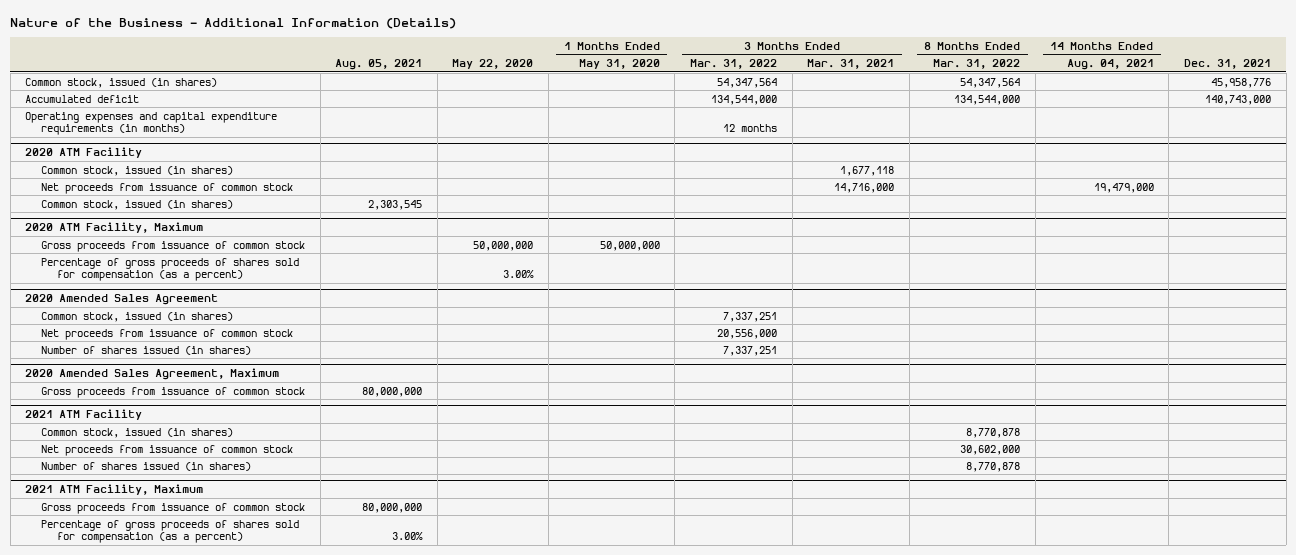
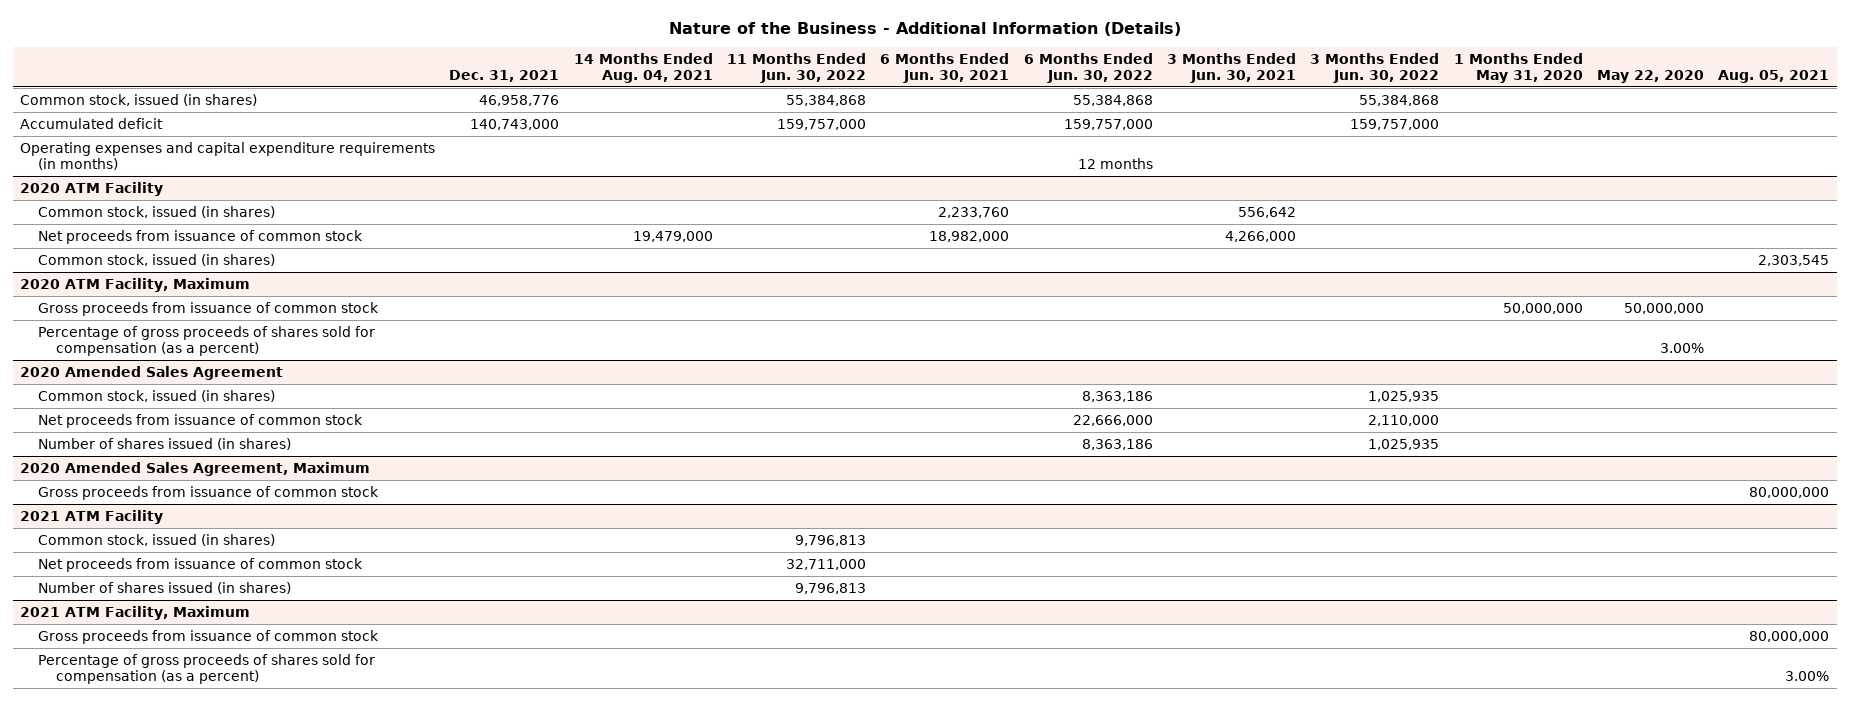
- | Aug. 05, 2021 | May 22, 2020 | 1 Months Ended May 31, 2020 | 3 Months Ended Mar. 31, 2022 | 3 Months Ended Mar. 31, 2021 | 8 Months Ended Mar. 31, 2022 | 14 Months Ended Aug. 04, 2021 | Dec. 31, 2021
+ | Dec. 31, 2021 | 14 Months Ended Aug. 04, 2021 | 11 Months Ended Jun. 30, 2022 | 6 Months Ended Jun. 30, 2021 | 6 Months Ended Jun. 30, 2022 | 3 Months Ended Jun. 30, 2021 | 3 Months Ended Jun. 30, 2022 | 1 Months Ended May 31, 2020 | May 22, 2020 | Aug. 05, 2021
- Common stock, issued (in shares) | | | | 54,347,564 | | 54,347,564 | | 45,958,776
+ Common stock, issued (in shares) | 46,958,776 | | 55,384,868 | | 55,384,868 | | 55,384,868 | | |

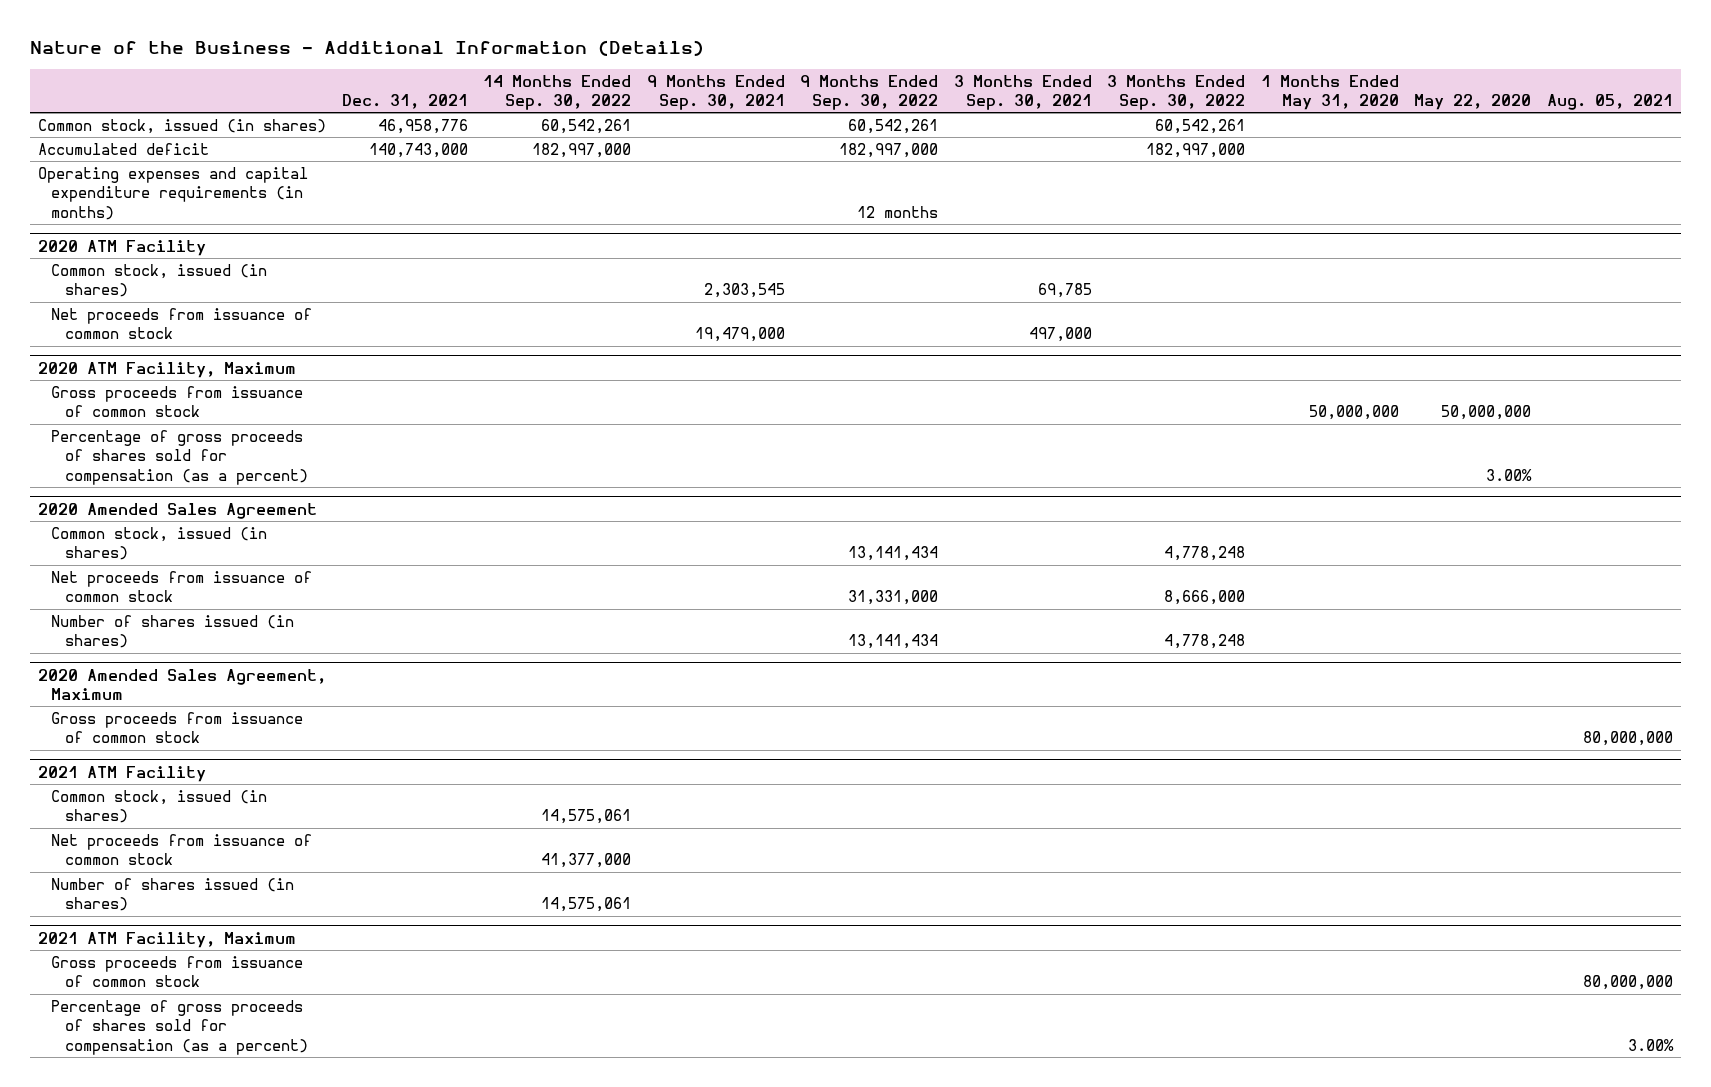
- | Dec. 31, 2021 | 14 Months Ended Aug. 04, 2021 | 11 Months Ended Jun. 30, 2022 | 6 Months Ended Jun. 30, 2021 | 6 Months Ended Jun. 30, 2022 | 3 Months Ended Jun. 30, 2021 | 3 Months Ended Jun. 30, 2022 | 1 Months Ended May 31, 2020 | May 22, 2020 | Aug. 05, 2021
+ | Dec. 31, 2021 | 14 Months Ended Sep. 30, 2022 | 9 Months Ended Sep. 30, 2021 | 9 Months Ended Sep. 30, 2022 | 3 Months Ended Sep. 30, 2021 | 3 Months Ended Sep. 30, 2022 | 1 Months Ended May 31, 2020 | May 22, 2020 | Aug. 05, 2021
@ 2020 ATM Facility
- Common stock, issued (in shares) | | | | | | | | | | 2,303,545

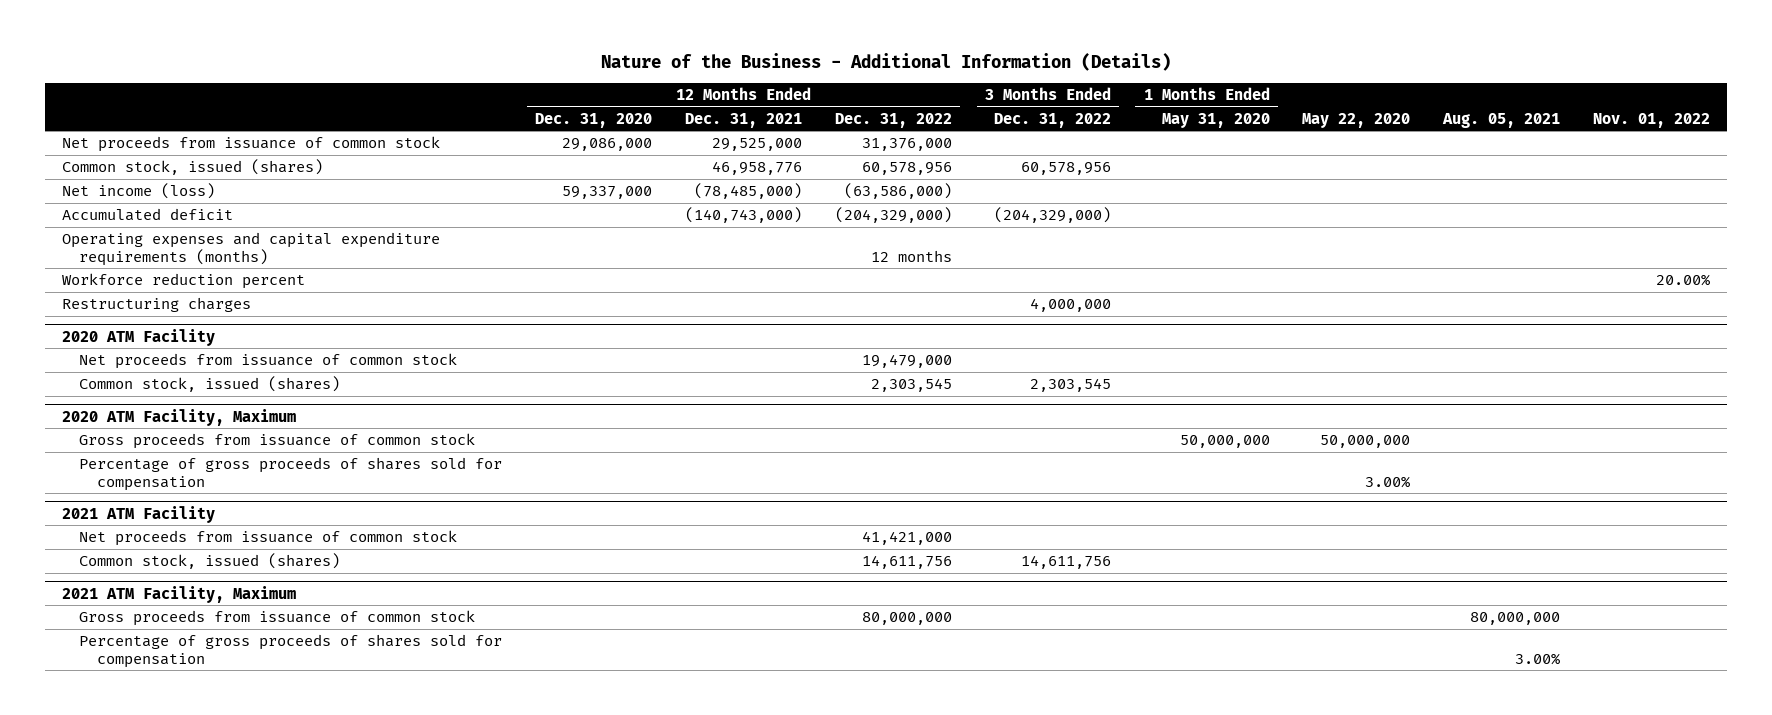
- | Dec. 31, 2021 | 14 Months Ended Sep. 30, 2022 | 9 Months Ended Sep. 30, 2021 | 9 Months Ended Sep. 30, 2022 | 3 Months Ended Sep. 30, 2021 | 3 Months Ended Sep. 30, 2022 | 1 Months Ended May 31, 2020 | May 22, 2020 | Aug. 05, 2021
+ | 12 Months Ended Dec. 31, 2020 | 12 Months Ended Dec. 31, 2021 | 12 Months Ended Dec. 31, 2022 | 3 Months Ended Dec. 31, 2022 | 1 Months Ended May 31, 2020 | May 22, 2020 | Aug. 05, 2021 | Nov. 01, 2022
- Common stock, issued (in shares) | 46,958,776 | 60,542,261 | | 60,542,261 | | 60,542,261 | | |
+ Net proceeds from issuance of common stock | 29,086,000 | 29,525,000 | 31,376,000 | | | | |
+ Common stock, issued (shares) | | 46,958,776 | 60,578,956 | 60,578,956 | | | |
+ Net income (loss) | 59,337,000 | (78,485,000) | (63,586,000) | | | | |
- Operating expenses and capital expenditure requirements (in months) | | | | 12 months | | | | |
+ Operating expenses and capital expenditure requirements (months) | | | 12 months | | | | |
+ Workforce reduction percent | | | | | | | | 20.00%
+ Restructuring charges | | | | 4,000,000 | | | |
@ 2020 ATM Facility
- Common stock, issued (in shares) | | | 2,303,545 | | 69,785 | | | |
+ Common stock, issued (shares) | | | 2,303,545 | 2,303,545 | | | |
@ 2020 ATM Facility, Maximum
- Percentage of gross proceeds of shares sold for compensation (as a percent) | | | | | | | | 3.00% |
- 2020 Amended Sales Agreement
- Common stock, issued (in shares) | | | | 13,141,434 | | 4,778,248 | | |
- Net proceeds from issuance of common stock | | | | 31,331,000 | | 8,666,000 | | |
- Number of shares issued (in shares) | | | | 13,141,434 | | 4,778,248 | | |
- 2020 Amended Sales Agreement, Maximum
- Gross proceeds from issuance of common stock | | | | | | | | | 80,000,000
@ 2020 ATM Facility, Maximum
+ Percentage of gross proceeds of shares sold for compensation | | | | | | 3.00% | |
@ 2021 ATM Facility
- Common stock, issued (in shares) | | 14,575,061 | | | | | | |
- Number of shares issued (in shares) | | 14,575,061 | | | | | | |
+ Common stock, issued (shares) | | | 14,611,756 | 14,611,756 | | | |
@ 2021 ATM Facility, Maximum
- Percentage of gross proceeds of shares sold for compensation (as a percent) | | | | | | | | | 3.00%
+ Percentage of gross proceeds of shares sold for compensation | | | | | | | 3.00% |

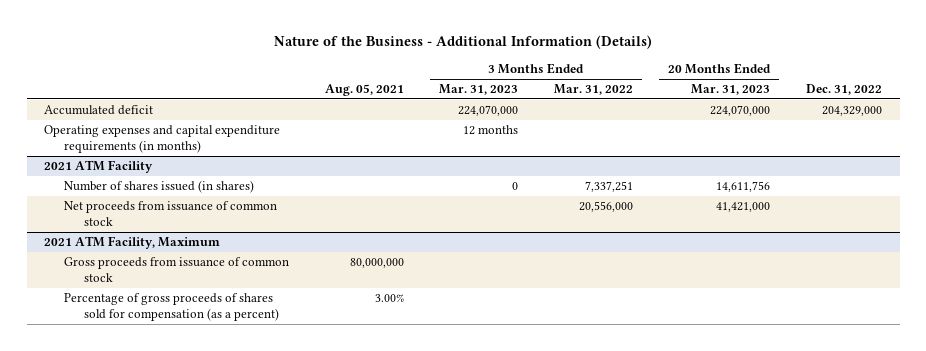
- | 12 Months Ended Dec. 31, 2020 | 12 Months Ended Dec. 31, 2021 | 12 Months Ended Dec. 31, 2022 | 3 Months Ended Dec. 31, 2022 | 1 Months Ended May 31, 2020 | May 22, 2020 | Aug. 05, 2021 | Nov. 01, 2022
+ | Aug. 05, 2021 | 3 Months Ended Mar. 31, 2023 | 3 Months Ended Mar. 31, 2022 | 20 Months Ended Mar. 31, 2023 | Dec. 31, 2022
- Net proceeds from issuance of common stock | 29,086,000 | 29,525,000 | 31,376,000 | | | | |
- Common stock, issued (shares) | | 46,958,776 | 60,578,956 | 60,578,956 | | | |
- Net income (loss) | 59,337,000 | (78,485,000) | (63,586,000) | | | | |
- Operating expenses and capital expenditure requirements (months) | | | 12 months | | | | |
- Workforce reduction percent | | | | | | | | 20.00%
- Restructuring charges | | | | 4,000,000 | | | |
- 2020 ATM Facility
- Net proceeds from issuance of common stock | | | 19,479,000 | | | | |
- Common stock, issued (shares) | | | 2,303,545 | 2,303,545 | | | |
- 2020 ATM Facility, Maximum
- Gross proceeds from issuance of common stock | | | | | 50,000,000 | 50,000,000 | |
- Percentage of gross proceeds of shares sold for compensation | | | | | | 3.00% | |
+ Operating expenses and capital expenditure requirements (in months) | | 12 months | | |
@ 2021 ATM Facility
+ Number of shares issued (in shares) | | 0 | 7,337,251 | 14,611,756 |
- Common stock, issued (shares) | | | 14,611,756 | 14,611,756 | | | |
@ 2021 ATM Facility, Maximum
- Percentage of gross proceeds of shares sold for compensation | | | | | | | 3.00% |
+ Percentage of gross proceeds of shares sold for compensation (as a percent) | 3.00% | | | |

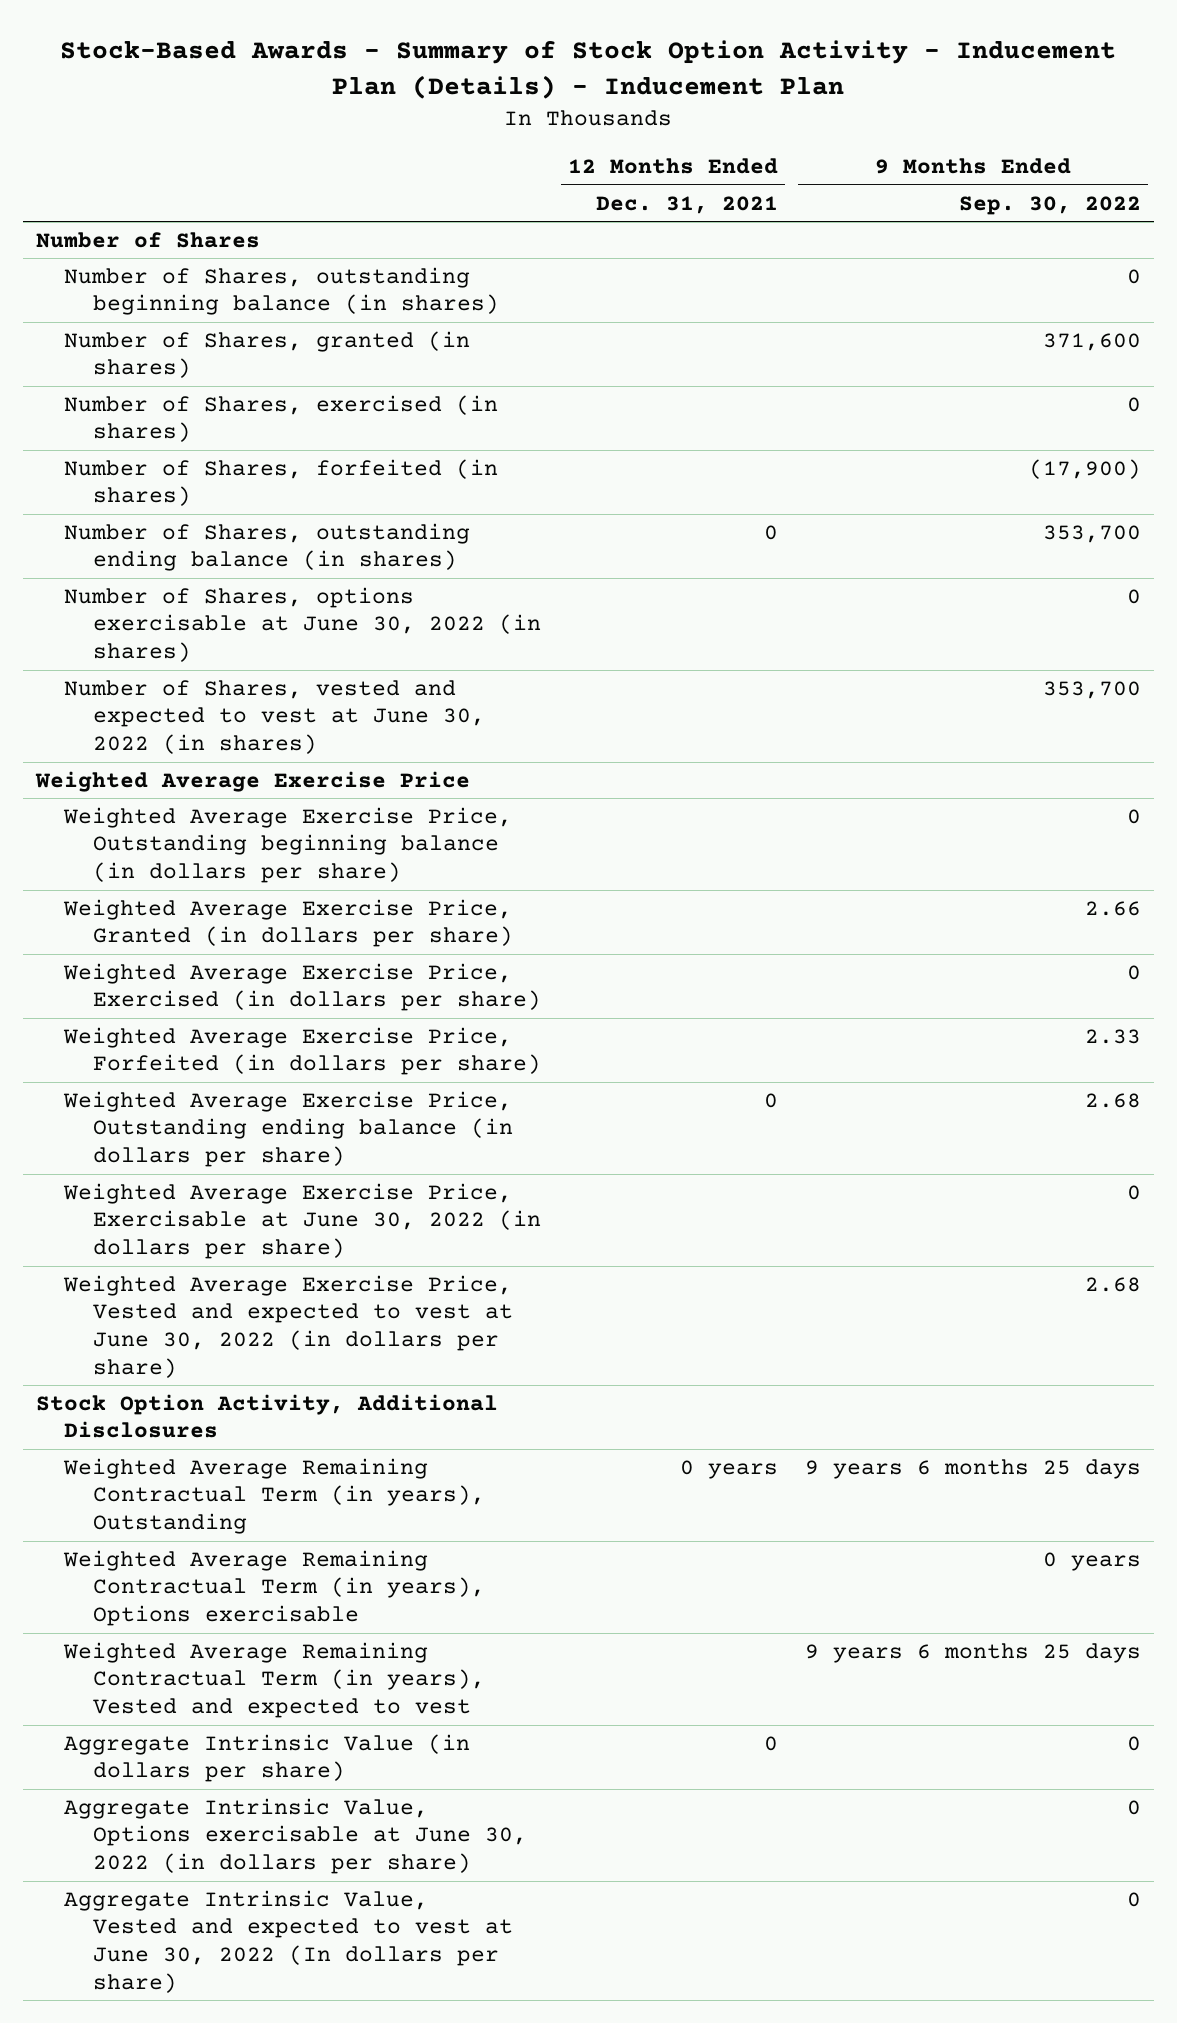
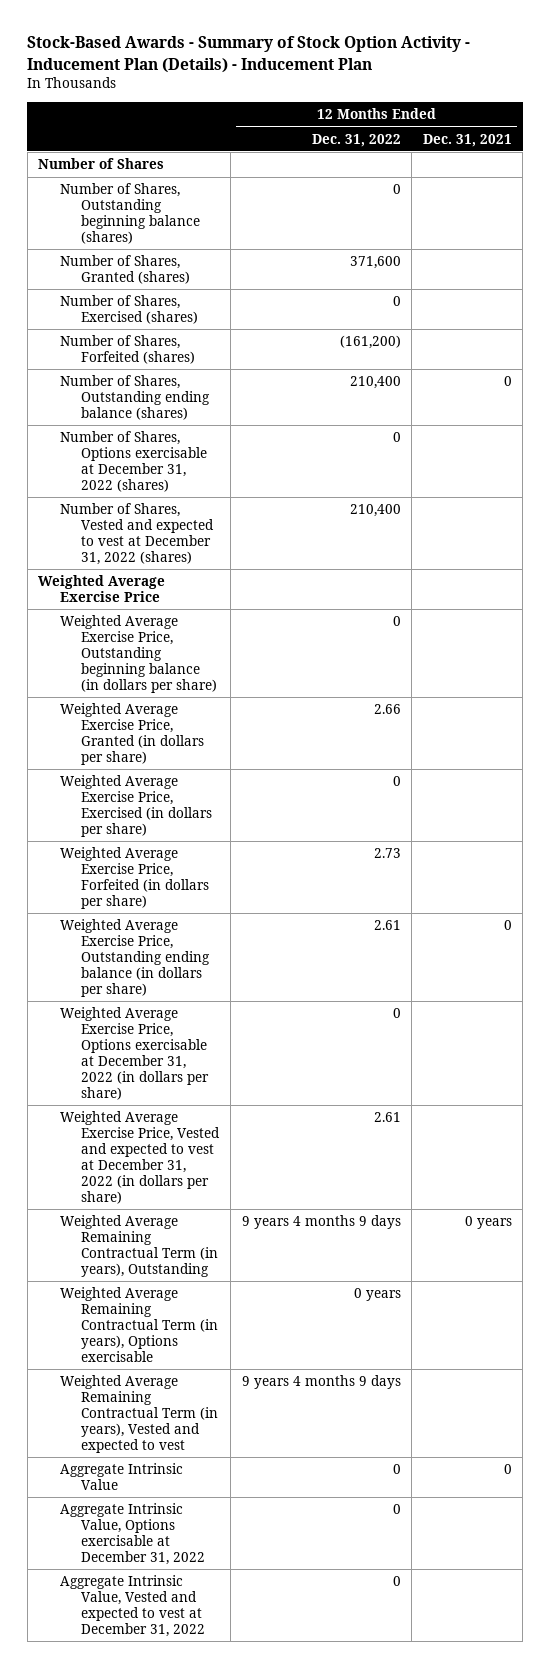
- | 12 Months Ended Dec. 31, 2021 | 9 Months Ended Sep. 30, 2022
+ | 12 Months Ended Dec. 31, 2022 | 12 Months Ended Dec. 31, 2021
- Number of Shares, outstanding beginning balance (in shares) | | 0
- Number of Shares, granted (in shares) | | 371,600
- Number of Shares, exercised (in shares) | | 0
- Number of Shares, forfeited (in shares) | | (17,900)
- Number of Shares, outstanding ending balance (in shares) | 0 | 353,700
- Number of Shares, options exercisable at June 30, 2022 (in shares) | | 0
- Number of Shares, vested and expected to vest at June 30, 2022 (in shares) | | 353,700
+ Number of Shares, Outstanding beginning balance (shares) | 0 |
+ Number of Shares, Granted (shares) | 371,600 |
+ Number of Shares, Exercised (shares) | 0 |
+ Number of Shares, Forfeited (shares) | (161,200) |
+ Number of Shares, Outstanding ending balance (shares) | 210,400 | 0
+ Number of Shares, Options exercisable at December 31, 2022 (shares) | 0 |
+ Number of Shares, Vested and expected to vest at December 31, 2022 (shares) | 210,400 |
- Weighted Average Exercise Price, Exercisable at June 30, 2022 (in dollars per share) | | 0
- Weighted Average Exercise Price, Vested and expected to vest at June 30, 2022 (in dollars per share) | | 2.68
- Stock Option Activity, Additional Disclosures
+ Weighted Average Exercise Price, Options exercisable at December 31, 2022 (in dollars per share) | 0 |
+ Weighted Average Exercise Price, Vested and expected to vest at December 31, 2022 (in dollars per share) | 2.61 |
- Aggregate Intrinsic Value (in dollars per share) | 0 | 0
- Aggregate Intrinsic Value, Options exercisable at June 30, 2022 (in dollars per share) | | 0
- Aggregate Intrinsic Value, Vested and expected to vest at June 30, 2022 (In dollars per share) | | 0
+ Aggregate Intrinsic Value | 0 | 0
+ Aggregate Intrinsic Value, Options exercisable at December 31, 2022 | 0 |
+ Aggregate Intrinsic Value, Vested and expected to vest at December 31, 2022 | 0 |

